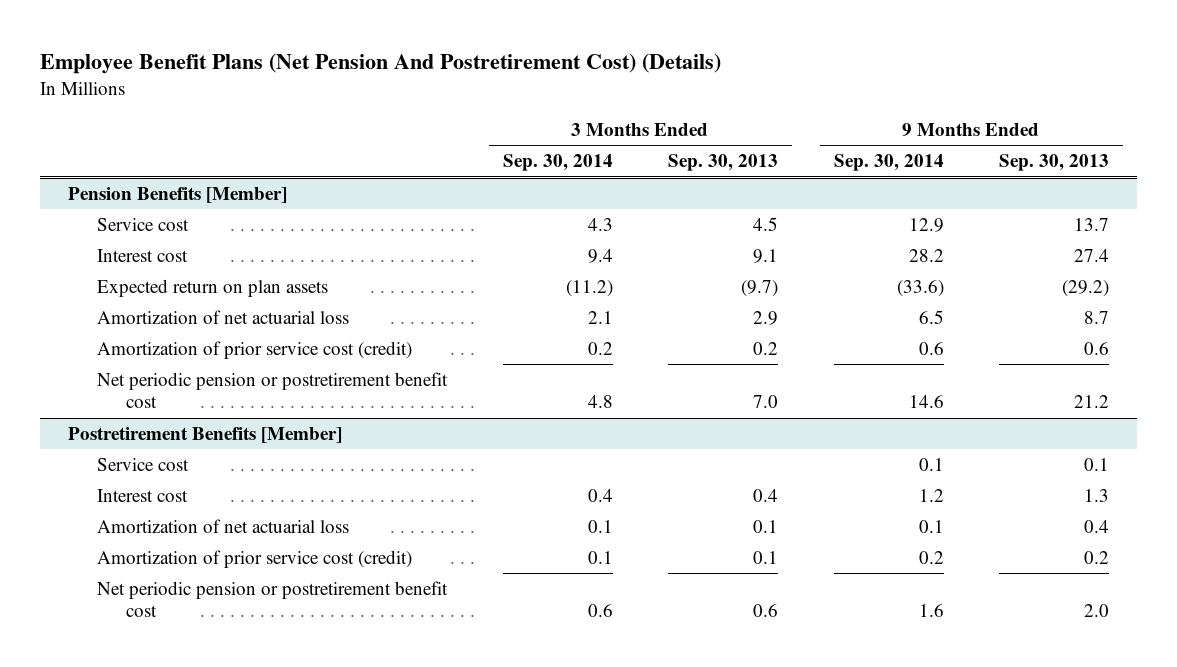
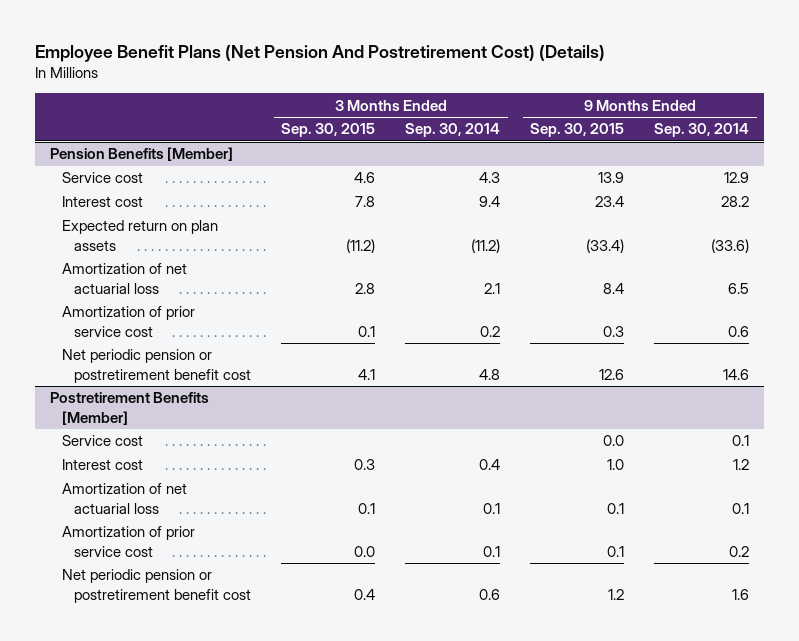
- | 3 Months Ended Sep. 30, 2014 | 3 Months Ended Sep. 30, 2013 | 9 Months Ended Sep. 30, 2014 | 9 Months Ended Sep. 30, 2013
+ | 3 Months Ended Sep. 30, 2015 | 3 Months Ended Sep. 30, 2014 | 9 Months Ended Sep. 30, 2015 | 9 Months Ended Sep. 30, 2014
@ Pension Benefits [Member]
- Amortization of prior service cost (credit) | 0.2 | 0.2 | 0.6 | 0.6
+ Amortization of prior service cost | 0.1 | 0.2 | 0.3 | 0.6
@ Postretirement Benefits [Member]
- Amortization of prior service cost (credit) | 0.1 | 0.1 | 0.2 | 0.2
+ Amortization of prior service cost | 0.0 | 0.1 | 0.1 | 0.2

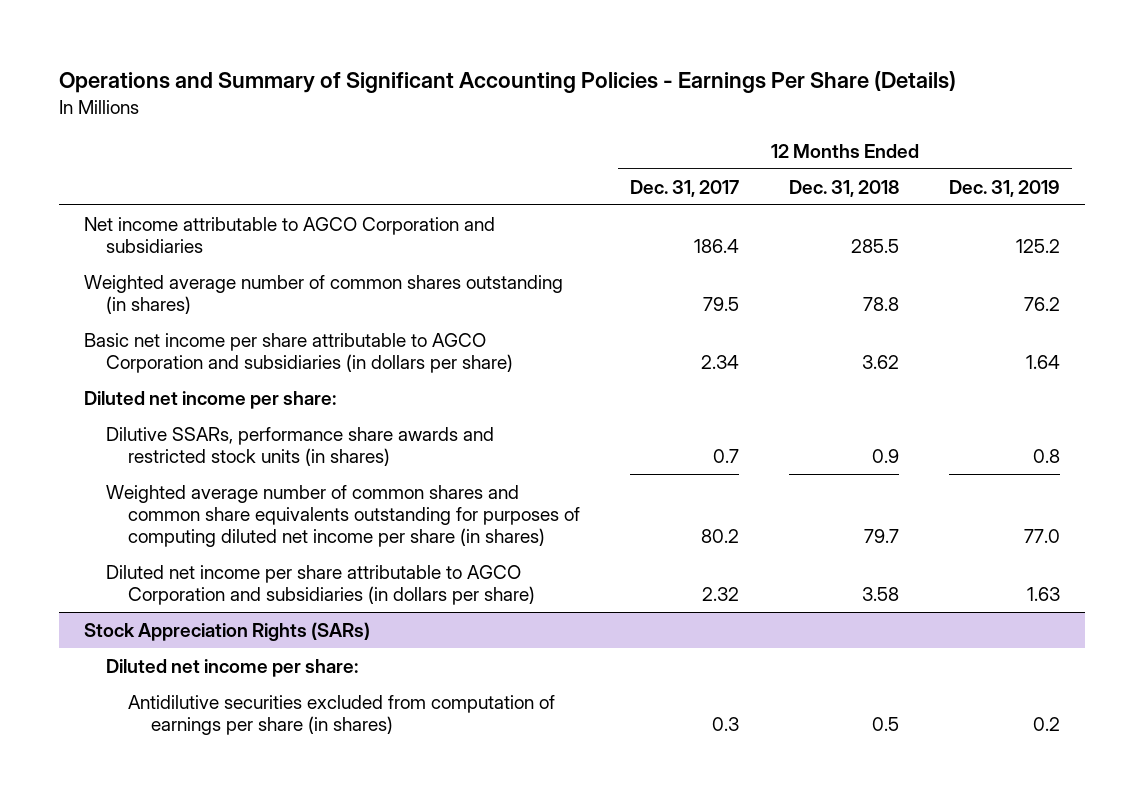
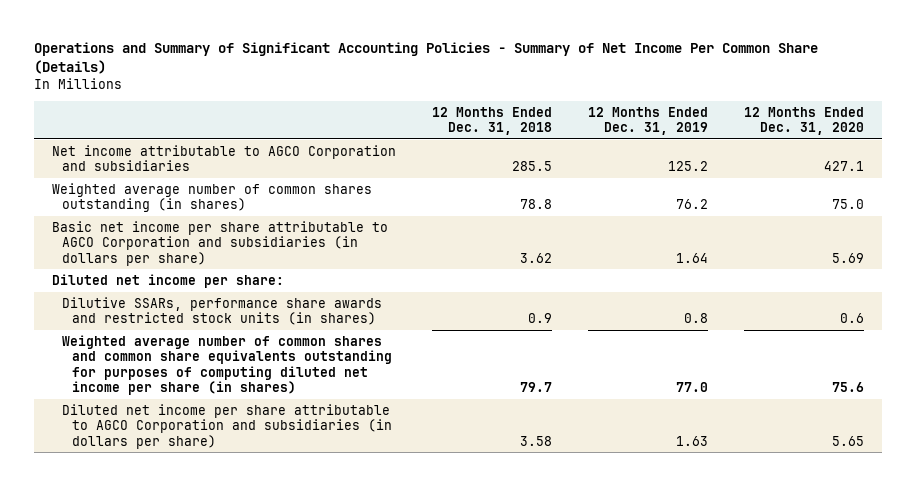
- Operations and Summary of Significant Accounting Policies - Earnings Per Share (Details)
+ Operations and Summary of Significant Accounting Policies - Summary of Net Income Per Common Share (Details)
- | 12 Months Ended Dec. 31, 2017 | 12 Months Ended Dec. 31, 2018 | 12 Months Ended Dec. 31, 2019
+ | 12 Months Ended Dec. 31, 2018 | 12 Months Ended Dec. 31, 2019 | 12 Months Ended Dec. 31, 2020
- Stock Appreciation Rights (SARs)
- Diluted net income per share:
- Antidilutive securities excluded from computation of earnings per share (in shares) | 0.3 | 0.5 | 0.2

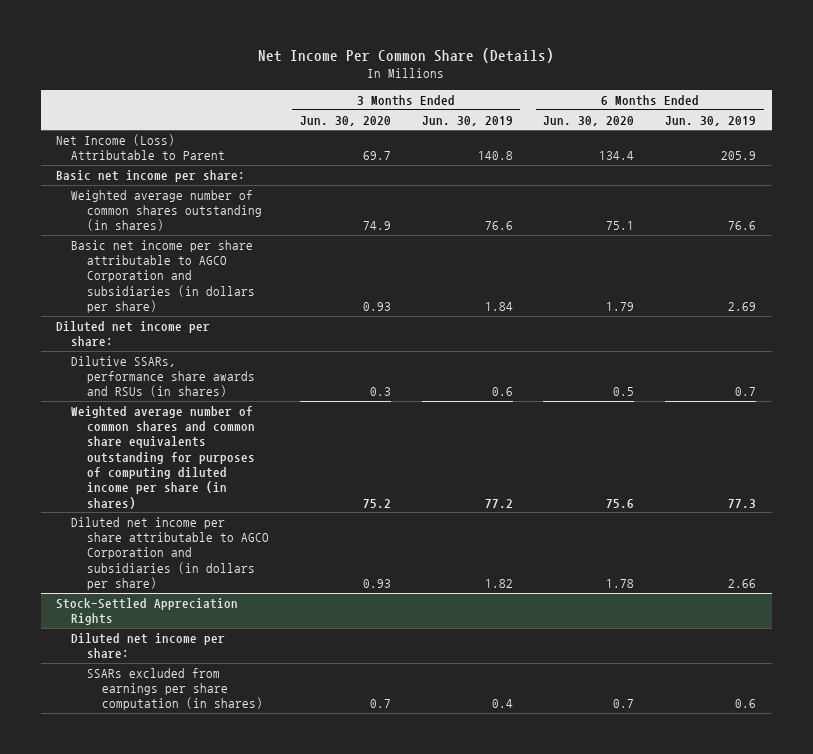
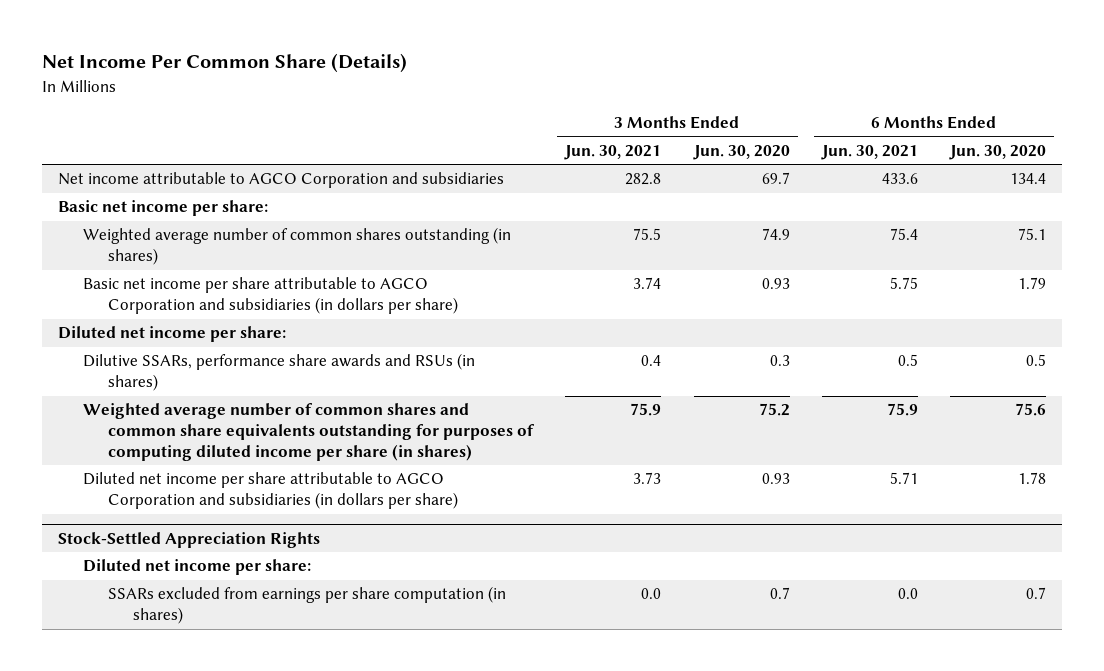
- | 3 Months Ended Jun. 30, 2020 | 3 Months Ended Jun. 30, 2019 | 6 Months Ended Jun. 30, 2020 | 6 Months Ended Jun. 30, 2019
+ | 3 Months Ended Jun. 30, 2021 | 3 Months Ended Jun. 30, 2020 | 6 Months Ended Jun. 30, 2021 | 6 Months Ended Jun. 30, 2020
- Net Income (Loss) Attributable to Parent | 69.7 | 140.8 | 134.4 | 205.9
+ Net income attributable to AGCO Corporation and subsidiaries | 282.8 | 69.7 | 433.6 | 134.4

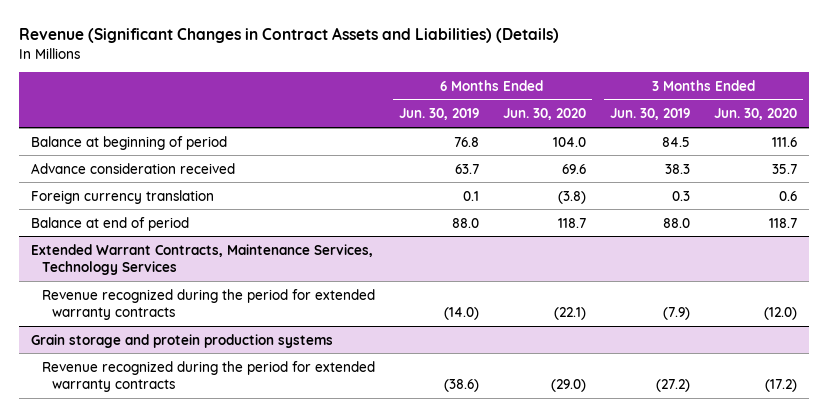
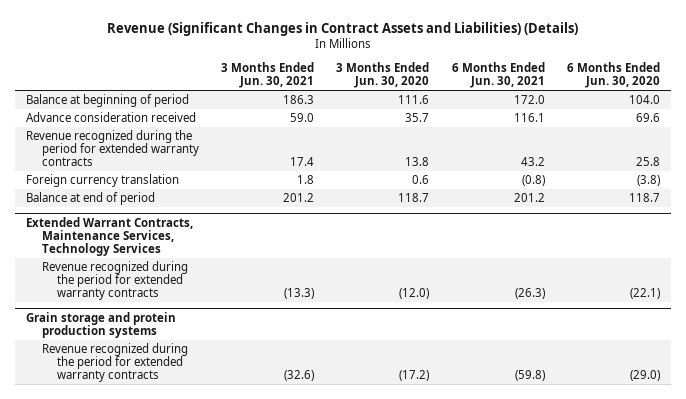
- | 6 Months Ended Jun. 30, 2019 | 6 Months Ended Jun. 30, 2020 | 3 Months Ended Jun. 30, 2019 | 3 Months Ended Jun. 30, 2020
+ | 3 Months Ended Jun. 30, 2021 | 3 Months Ended Jun. 30, 2020 | 6 Months Ended Jun. 30, 2021 | 6 Months Ended Jun. 30, 2020
+ Revenue recognized during the period for extended warranty contracts | 17.4 | 13.8 | 43.2 | 25.8

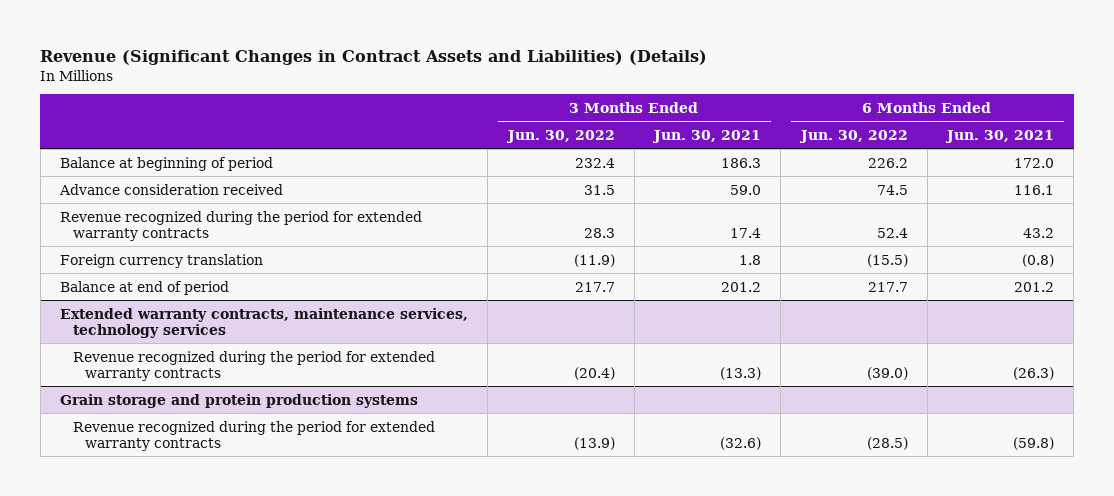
- | 3 Months Ended Jun. 30, 2021 | 3 Months Ended Jun. 30, 2020 | 6 Months Ended Jun. 30, 2021 | 6 Months Ended Jun. 30, 2020
+ | 3 Months Ended Jun. 30, 2022 | 3 Months Ended Jun. 30, 2021 | 6 Months Ended Jun. 30, 2022 | 6 Months Ended Jun. 30, 2021
- Extended Warrant Contracts, Maintenance Services, Technology Services
+ Extended warranty contracts, maintenance services, technology services

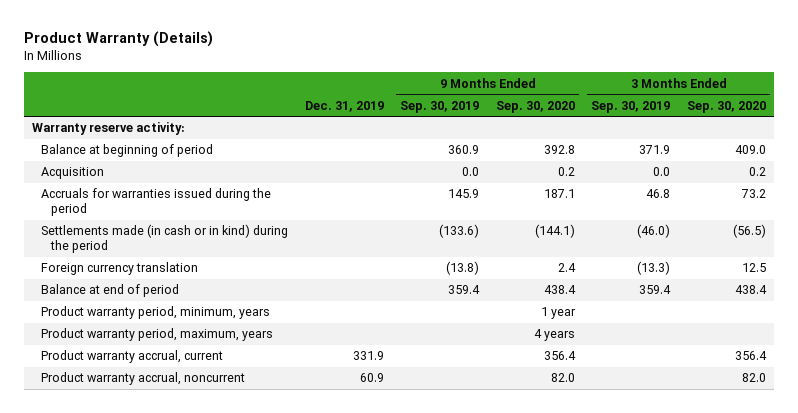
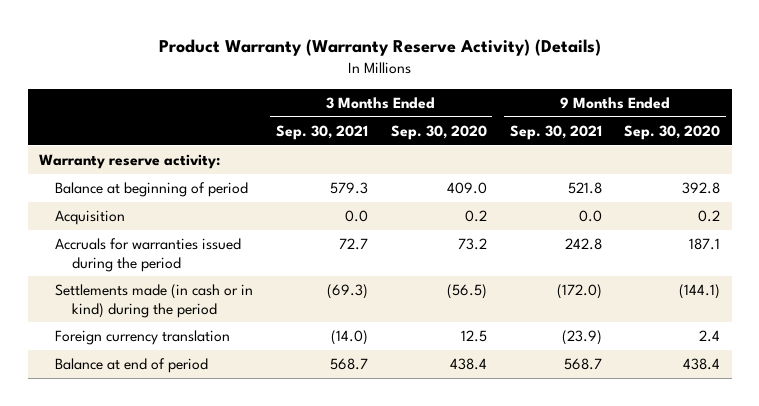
- Product Warranty (Details)
+ Product Warranty (Warranty Reserve Activity) (Details)
- | Dec. 31, 2019 | 9 Months Ended Sep. 30, 2019 | 9 Months Ended Sep. 30, 2020 | 3 Months Ended Sep. 30, 2019 | 3 Months Ended Sep. 30, 2020
+ | 3 Months Ended Sep. 30, 2021 | 3 Months Ended Sep. 30, 2020 | 9 Months Ended Sep. 30, 2021 | 9 Months Ended Sep. 30, 2020
- Product warranty period, minimum, years | | | 1 year | |
- Product warranty period, maximum, years | | | 4 years | |
- Product warranty accrual, current | 331.9 | | 356.4 | | 356.4
- Product warranty accrual, noncurrent | 60.9 | | 82.0 | | 82.0

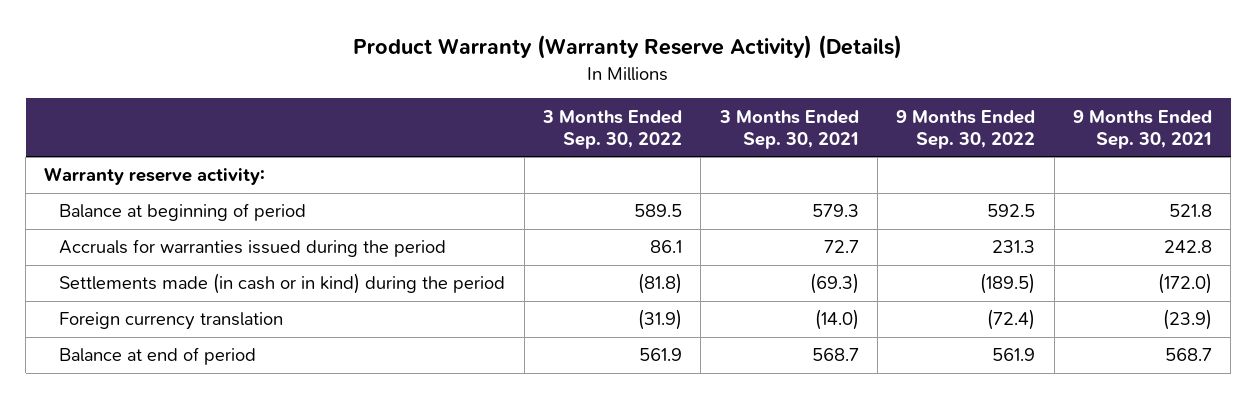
- | 3 Months Ended Sep. 30, 2021 | 3 Months Ended Sep. 30, 2020 | 9 Months Ended Sep. 30, 2021 | 9 Months Ended Sep. 30, 2020
+ | 3 Months Ended Sep. 30, 2022 | 3 Months Ended Sep. 30, 2021 | 9 Months Ended Sep. 30, 2022 | 9 Months Ended Sep. 30, 2021
- Acquisition | 0.0 | 0.2 | 0.0 | 0.2

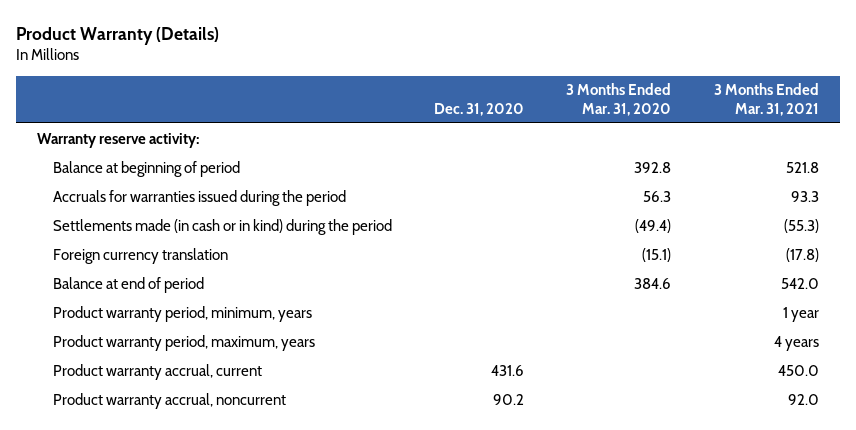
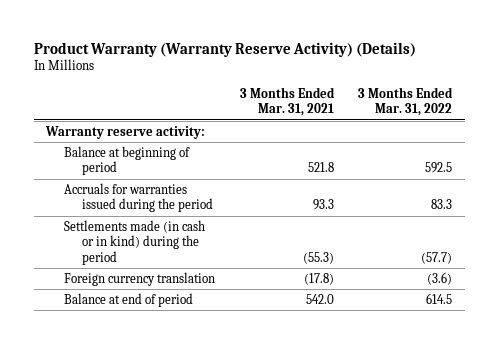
- Product Warranty (Details)
+ Product Warranty (Warranty Reserve Activity) (Details)
- | Dec. 31, 2020 | 3 Months Ended Mar. 31, 2020 | 3 Months Ended Mar. 31, 2021
+ | 3 Months Ended Mar. 31, 2021 | 3 Months Ended Mar. 31, 2022
- Product warranty period, minimum, years | | | 1 year
- Product warranty period, maximum, years | | | 4 years
- Product warranty accrual, current | 431.6 | | 450.0
- Product warranty accrual, noncurrent | 90.2 | | 92.0

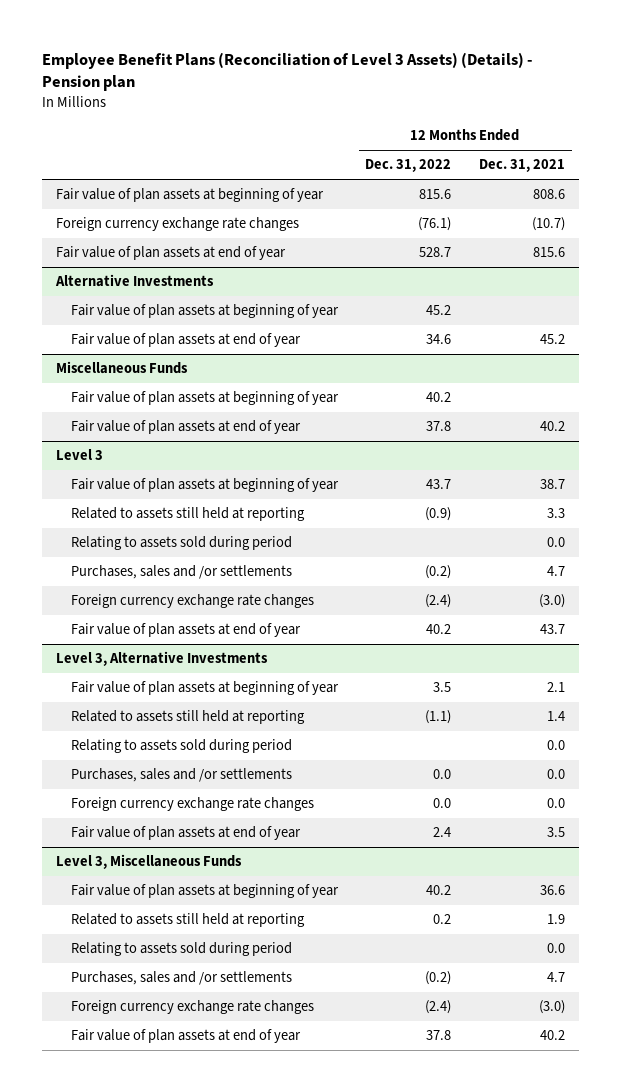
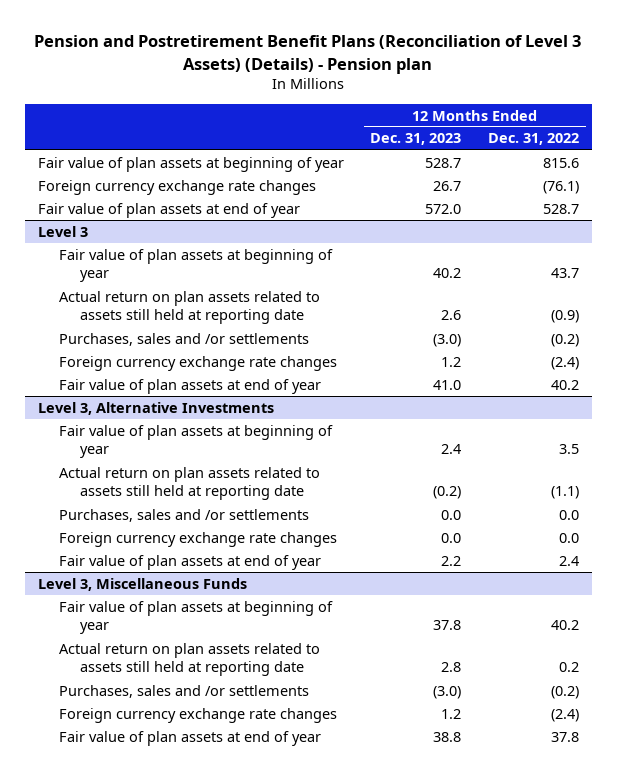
- Employee Benefit Plans (Reconciliation of Level 3 Assets) (Details) - Pension plan
+ Pension and Postretirement Benefit Plans (Reconciliation of Level 3 Assets) (Details) - Pension plan
- | 12 Months Ended Dec. 31, 2022 | 12 Months Ended Dec. 31, 2021
+ | 12 Months Ended Dec. 31, 2023 | 12 Months Ended Dec. 31, 2022
- Alternative Investments
- Fair value of plan assets at beginning of year | 45.2 |
- Fair value of plan assets at end of year | 34.6 | 45.2
- Miscellaneous Funds
- Fair value of plan assets at beginning of year | 40.2 |
- Fair value of plan assets at end of year | 37.8 | 40.2
@ Level 3
- Related to assets still held at reporting | (0.9) | 3.3
- Relating to assets sold during period | | 0.0
+ Actual return on plan assets related to assets still held at reporting date | 2.6 | (0.9)
@ Level 3, Alternative Investments
- Related to assets still held at reporting | (1.1) | 1.4
- Relating to assets sold during period | | 0.0
+ Actual return on plan assets related to assets still held at reporting date | (0.2) | (1.1)
@ Level 3, Miscellaneous Funds
- Related to assets still held at reporting | 0.2 | 1.9
- Relating to assets sold during period | | 0.0
+ Actual return on plan assets related to assets still held at reporting date | 2.8 | 0.2

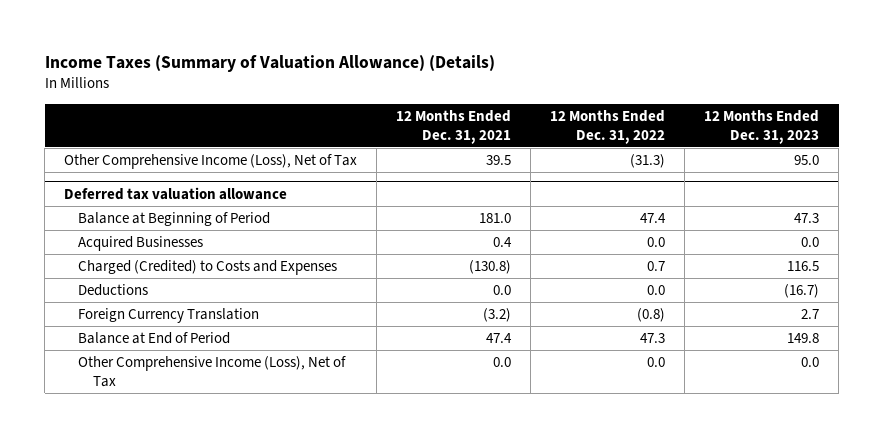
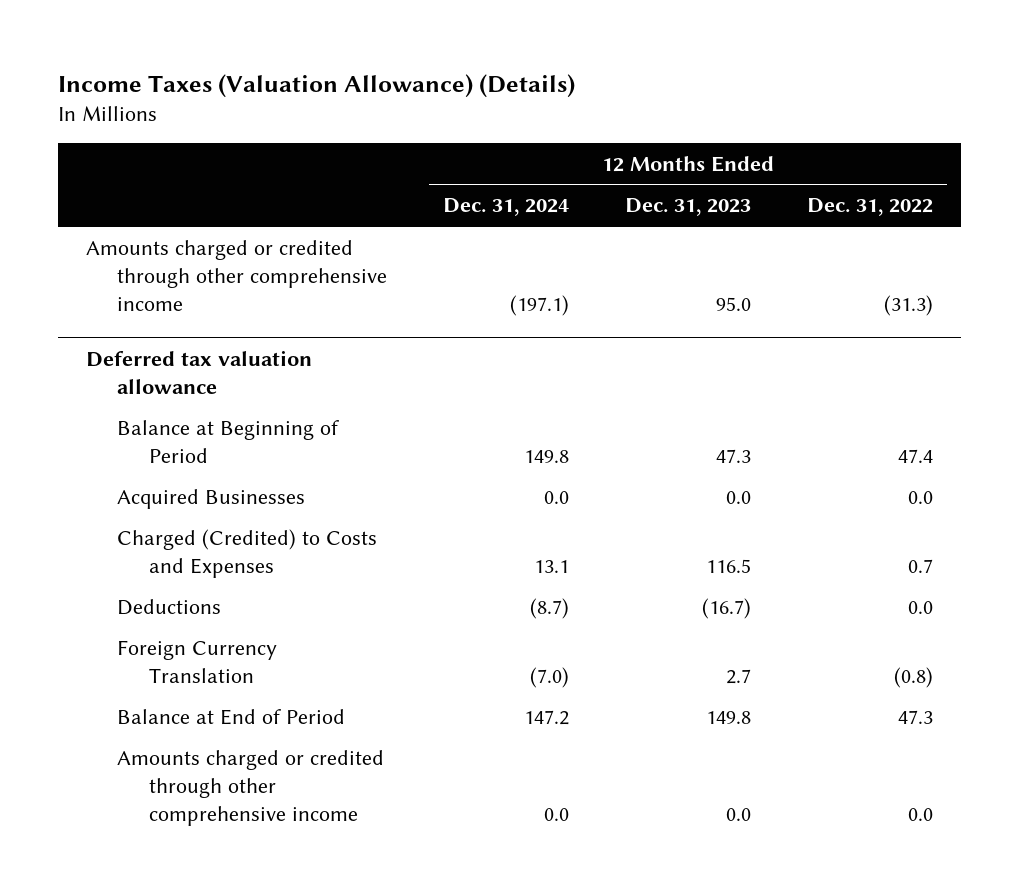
- Income Taxes (Summary of Valuation Allowance) (Details)
+ Income Taxes (Valuation Allowance) (Details)
- | 12 Months Ended Dec. 31, 2021 | 12 Months Ended Dec. 31, 2022 | 12 Months Ended Dec. 31, 2023
+ | 12 Months Ended Dec. 31, 2024 | 12 Months Ended Dec. 31, 2023 | 12 Months Ended Dec. 31, 2022
- Other Comprehensive Income (Loss), Net of Tax | 39.5 | (31.3) | 95.0
+ Amounts charged or credited through other comprehensive income | (197.1) | 95.0 | (31.3)
@ Deferred tax valuation allowance
- Other Comprehensive Income (Loss), Net of Tax | 0.0 | 0.0 | 0.0
+ Amounts charged or credited through other comprehensive income | 0.0 | 0.0 | 0.0

